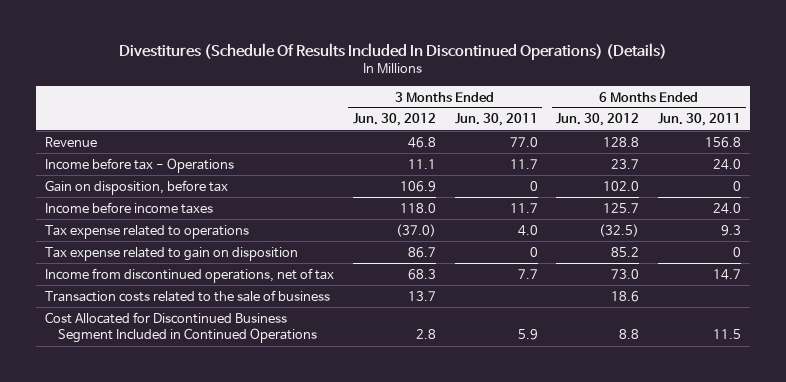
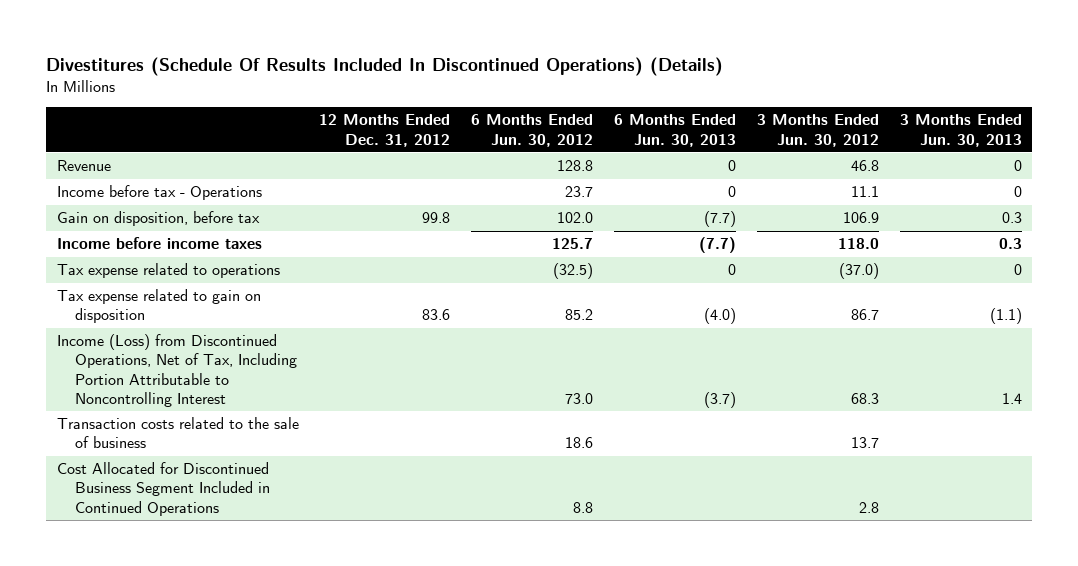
- | 3 Months Ended Jun. 30, 2012 | 3 Months Ended Jun. 30, 2011 | 6 Months Ended Jun. 30, 2012 | 6 Months Ended Jun. 30, 2011
+ | 12 Months Ended Dec. 31, 2012 | 6 Months Ended Jun. 30, 2012 | 6 Months Ended Jun. 30, 2013 | 3 Months Ended Jun. 30, 2012 | 3 Months Ended Jun. 30, 2013
- Income from discontinued operations, net of tax | 68.3 | 7.7 | 73.0 | 14.7
+ Income (Loss) from Discontinued Operations, Net of Tax, Including Portion Attributable to Noncontrolling Interest | | 73.0 | (3.7) | 68.3 | 1.4

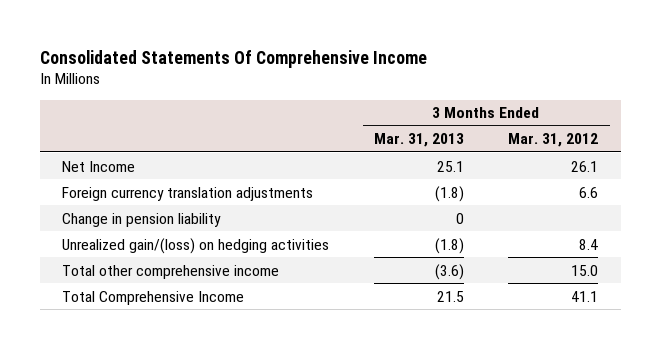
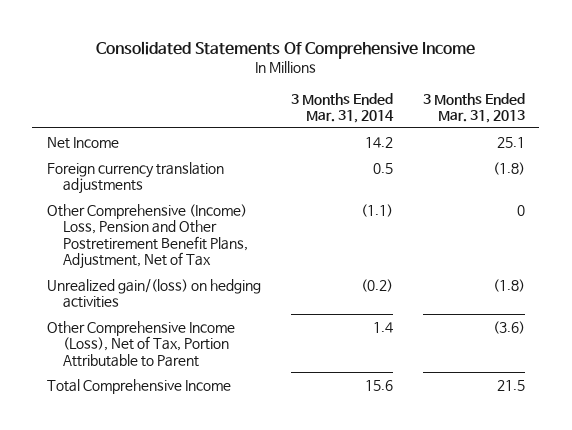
- | 3 Months Ended Mar. 31, 2013 | 3 Months Ended Mar. 31, 2012
+ | 3 Months Ended Mar. 31, 2014 | 3 Months Ended Mar. 31, 2013
- Change in pension liability | 0 |
+ Other Comprehensive (Income) Loss, Pension and Other Postretirement Benefit Plans, Adjustment, Net of Tax | (1.1) | 0
- Total other comprehensive income | (3.6) | 15.0
+ Other Comprehensive Income (Loss), Net of Tax, Portion Attributable to Parent | 1.4 | (3.6)

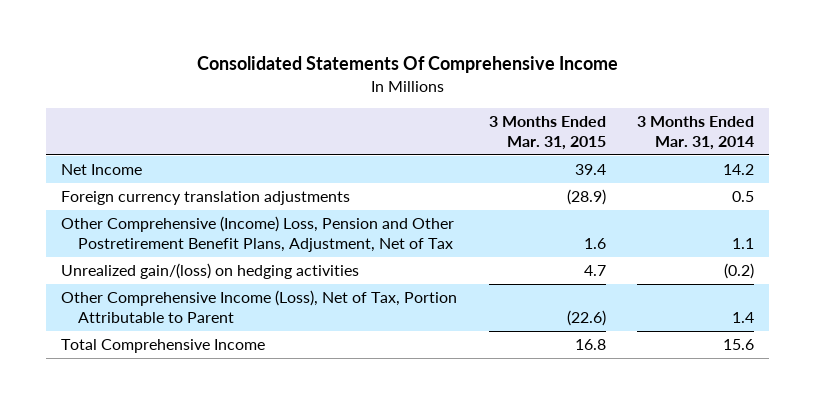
- | 3 Months Ended Mar. 31, 2014 | 3 Months Ended Mar. 31, 2013
+ | 3 Months Ended Mar. 31, 2015 | 3 Months Ended Mar. 31, 2014
- Other Comprehensive (Income) Loss, Pension and Other Postretirement Benefit Plans, Adjustment, Net of Tax | (1.1) | 0
+ Other Comprehensive (Income) Loss, Pension and Other Postretirement Benefit Plans, Adjustment, Net of Tax | 1.6 | 1.1

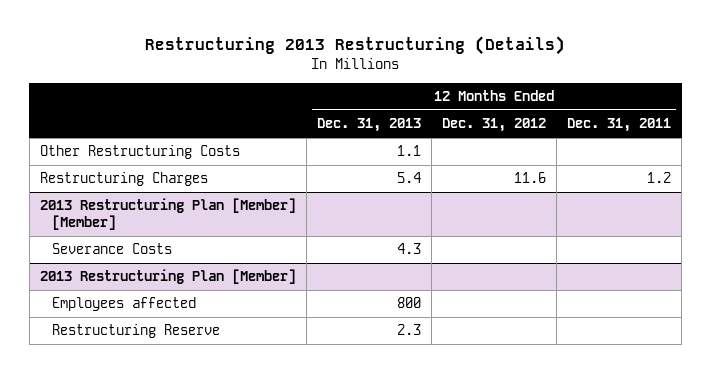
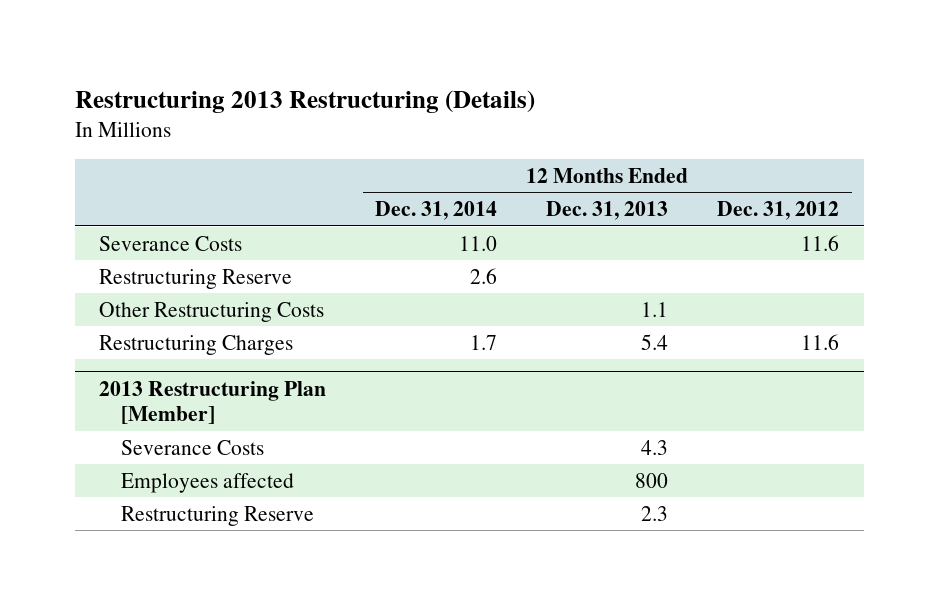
- | 12 Months Ended Dec. 31, 2013 | 12 Months Ended Dec. 31, 2012 | 12 Months Ended Dec. 31, 2011
+ | 12 Months Ended Dec. 31, 2014 | 12 Months Ended Dec. 31, 2013 | 12 Months Ended Dec. 31, 2012
+ Severance Costs | 11.0 | | 11.6
+ Restructuring Reserve | 2.6 | |
- 2013 Restructuring Plan [Member] [Member]
- Severance Costs | 4.3 | |
@ 2013 Restructuring Plan [Member]
+ Severance Costs | | 4.3 |

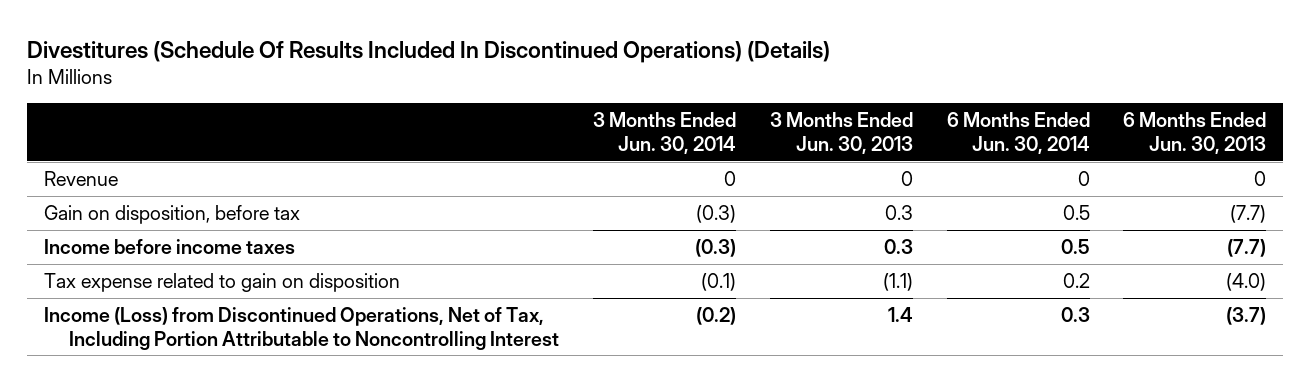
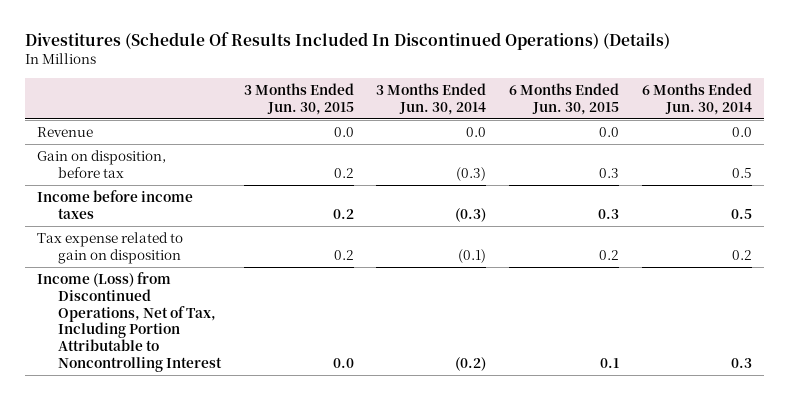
- | 3 Months Ended Jun. 30, 2014 | 3 Months Ended Jun. 30, 2013 | 6 Months Ended Jun. 30, 2014 | 6 Months Ended Jun. 30, 2013
+ | 3 Months Ended Jun. 30, 2015 | 3 Months Ended Jun. 30, 2014 | 6 Months Ended Jun. 30, 2015 | 6 Months Ended Jun. 30, 2014
- Revenue | 0 | 0 | 0 | 0
+ Revenue | 0.0 | 0.0 | 0.0 | 0.0

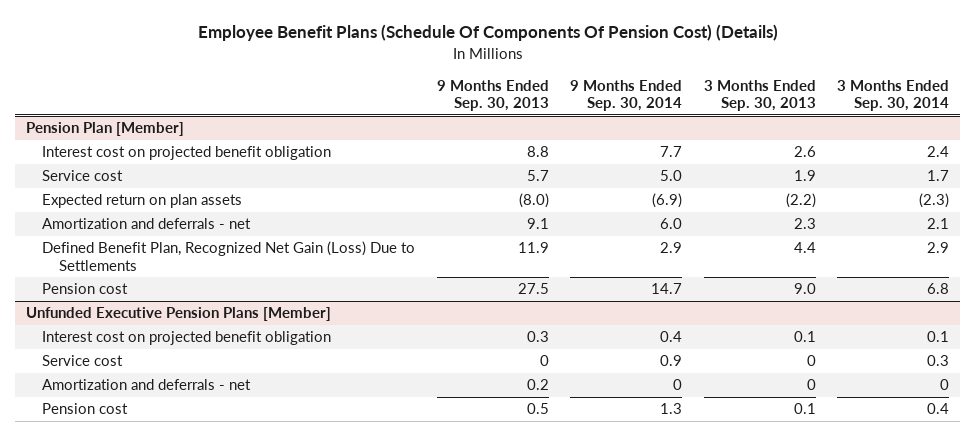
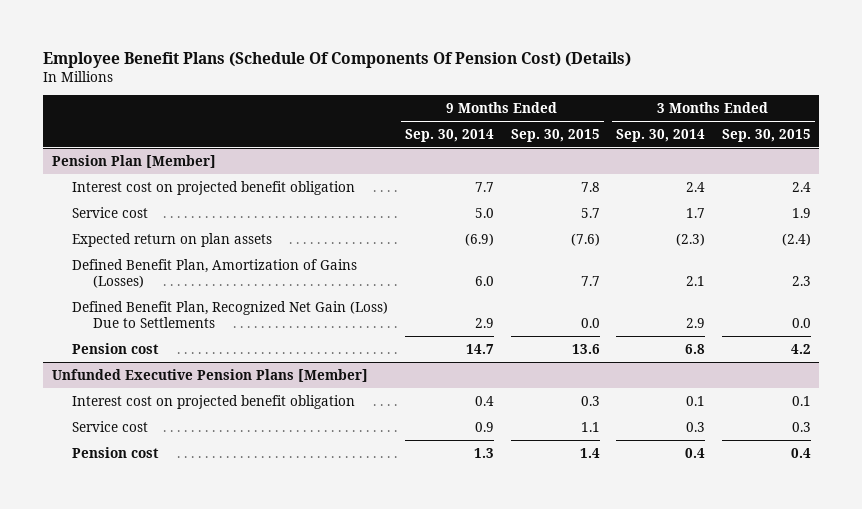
- | 9 Months Ended Sep. 30, 2013 | 9 Months Ended Sep. 30, 2014 | 3 Months Ended Sep. 30, 2013 | 3 Months Ended Sep. 30, 2014
+ | 9 Months Ended Sep. 30, 2014 | 9 Months Ended Sep. 30, 2015 | 3 Months Ended Sep. 30, 2014 | 3 Months Ended Sep. 30, 2015
@ Pension Plan [Member]
- Amortization and deferrals - net | 9.1 | 6.0 | 2.3 | 2.1
+ Defined Benefit Plan, Amortization of Gains (Losses) | 6.0 | 7.7 | 2.1 | 2.3
@ Unfunded Executive Pension Plans [Member]
- Amortization and deferrals - net | 0.2 | 0 | 0 | 0

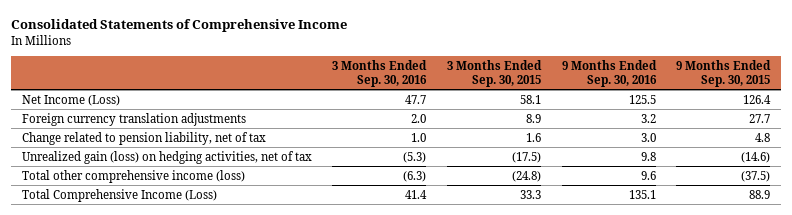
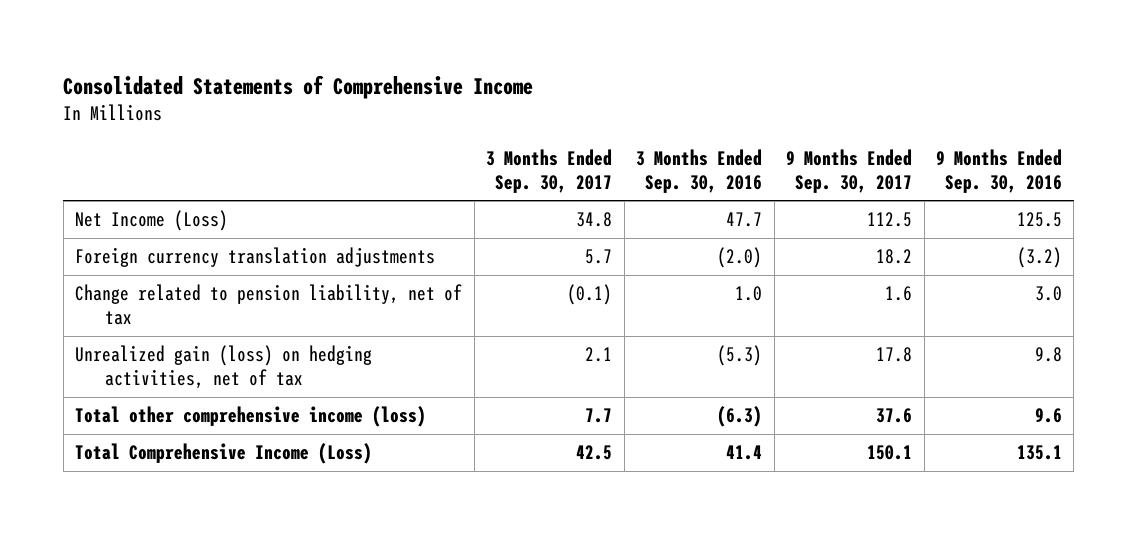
- | 3 Months Ended Sep. 30, 2016 | 3 Months Ended Sep. 30, 2015 | 9 Months Ended Sep. 30, 2016 | 9 Months Ended Sep. 30, 2015
+ | 3 Months Ended Sep. 30, 2017 | 3 Months Ended Sep. 30, 2016 | 9 Months Ended Sep. 30, 2017 | 9 Months Ended Sep. 30, 2016
- Foreign currency translation adjustments | 2.0 | 8.9 | 3.2 | 27.7
+ Foreign currency translation adjustments | 5.7 | (2.0) | 18.2 | (3.2)

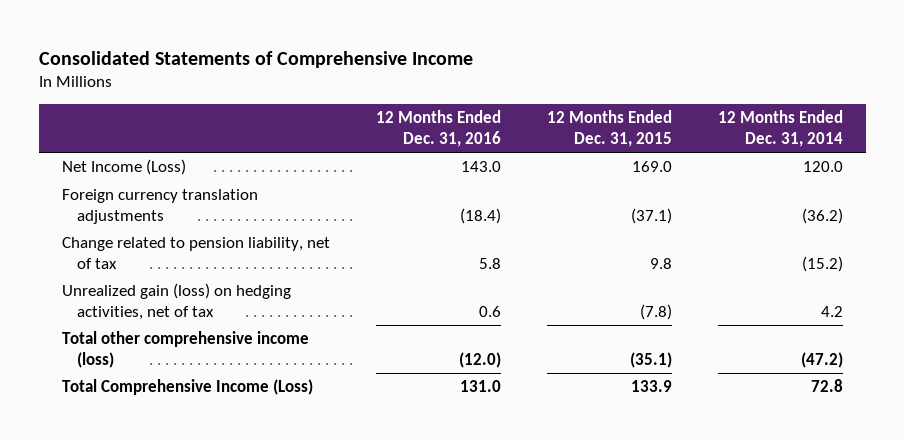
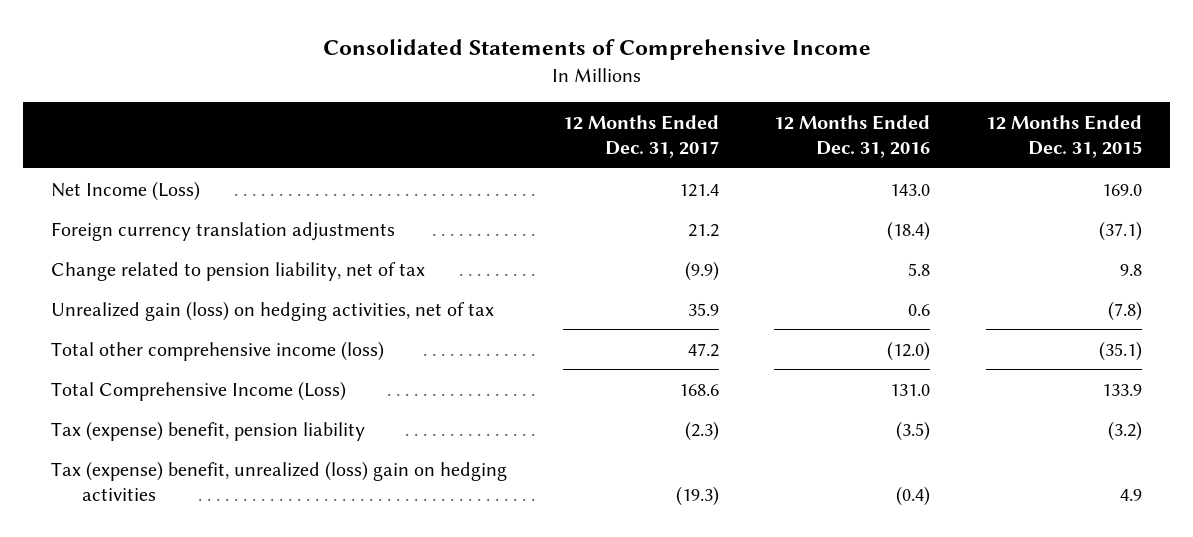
- | 12 Months Ended Dec. 31, 2016 | 12 Months Ended Dec. 31, 2015 | 12 Months Ended Dec. 31, 2014
+ | 12 Months Ended Dec. 31, 2017 | 12 Months Ended Dec. 31, 2016 | 12 Months Ended Dec. 31, 2015
+ Tax (expense) benefit, pension liability | (2.3) | (3.5) | (3.2)
+ Tax (expense) benefit, unrealized (loss) gain on hedging activities | (19.3) | (0.4) | 4.9

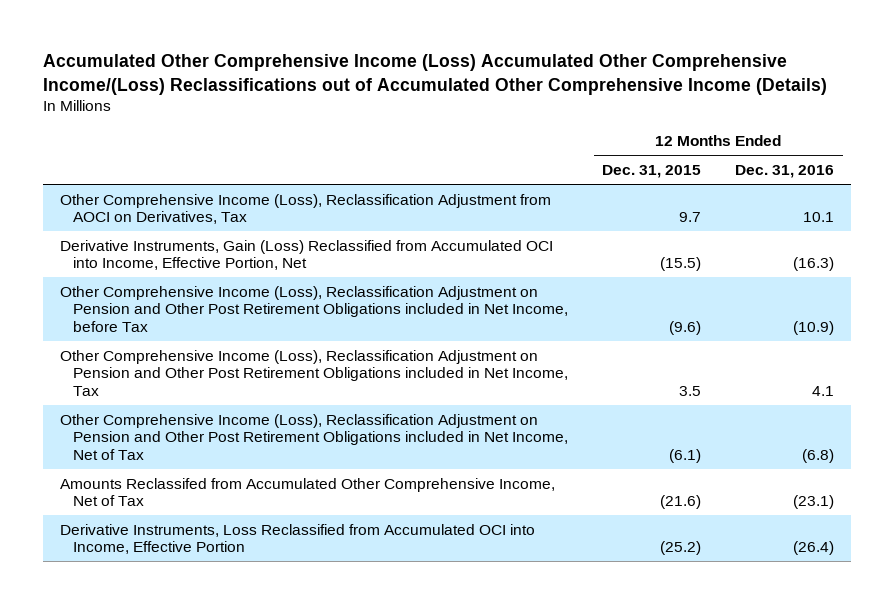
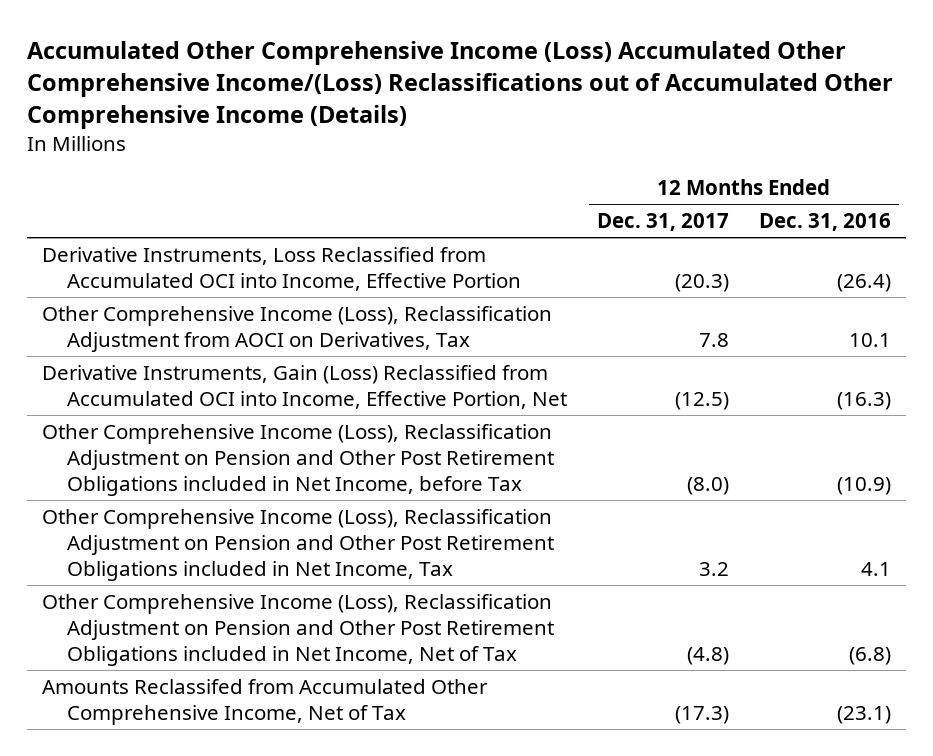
- | 12 Months Ended Dec. 31, 2015 | 12 Months Ended Dec. 31, 2016
+ | 12 Months Ended Dec. 31, 2017 | 12 Months Ended Dec. 31, 2016
moved up: Derivative Instruments, Loss Reclassified from Accumulated OCI into Income, Effective Portion | (20.3) | (26.4)

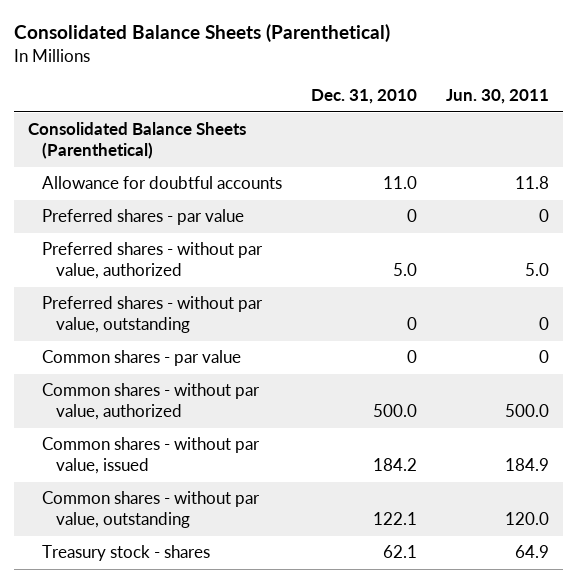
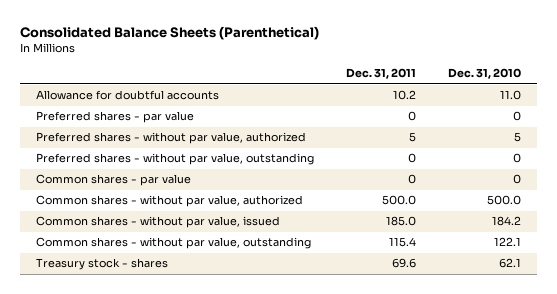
- | Dec. 31, 2010 | Jun. 30, 2011
+ | Dec. 31, 2011 | Dec. 31, 2010
- Consolidated Balance Sheets (Parenthetical)
- Preferred shares - without par value, authorized | 5.0 | 5.0
+ Preferred shares - without par value, authorized | 5 | 5

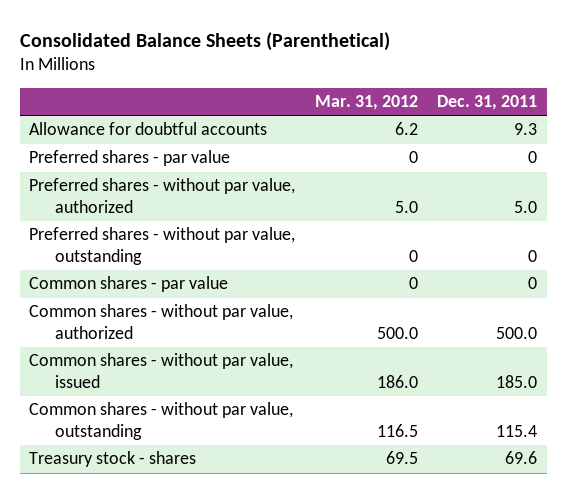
- | Dec. 31, 2011 | Dec. 31, 2010
+ | Mar. 31, 2012 | Dec. 31, 2011
- Allowance for doubtful accounts | 10.2 | 11.0
+ Allowance for doubtful accounts | 6.2 | 9.3
- Preferred shares - without par value, authorized | 5 | 5
+ Preferred shares - without par value, authorized | 5.0 | 5.0

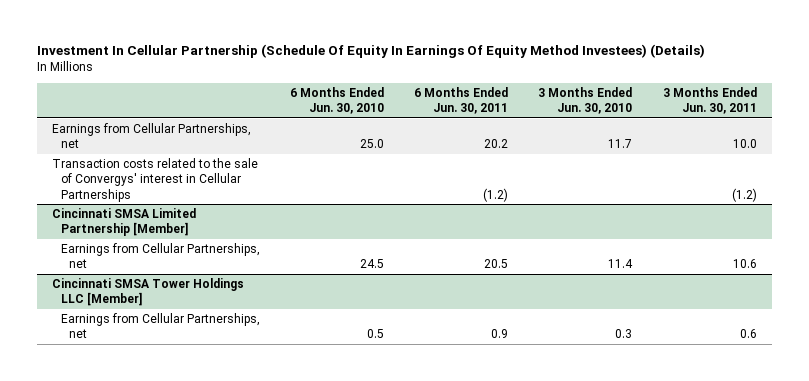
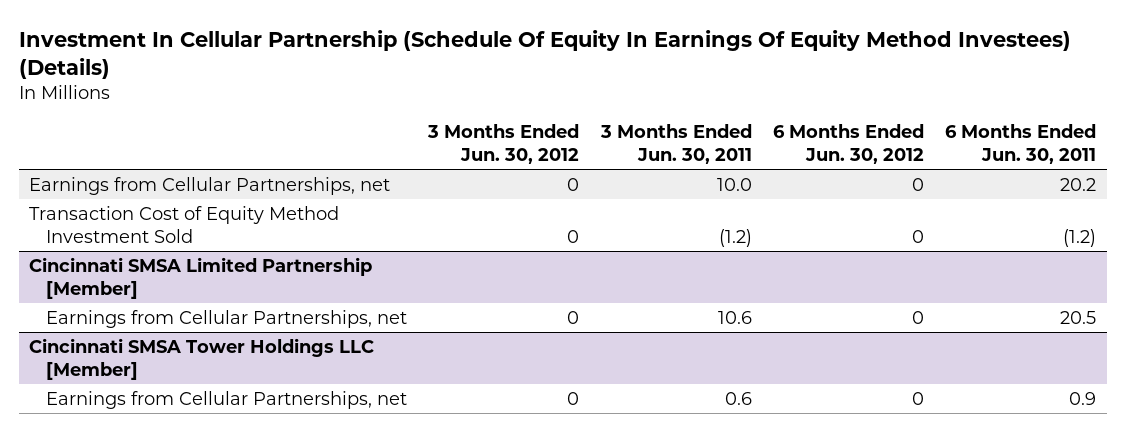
- | 6 Months Ended Jun. 30, 2010 | 6 Months Ended Jun. 30, 2011 | 3 Months Ended Jun. 30, 2010 | 3 Months Ended Jun. 30, 2011
+ | 3 Months Ended Jun. 30, 2012 | 3 Months Ended Jun. 30, 2011 | 6 Months Ended Jun. 30, 2012 | 6 Months Ended Jun. 30, 2011
- Transaction costs related to the sale of Convergys' interest in Cellular Partnerships | | (1.2) | | (1.2)
+ Transaction Cost of Equity Method Investment Sold | 0 | (1.2) | 0 | (1.2)

